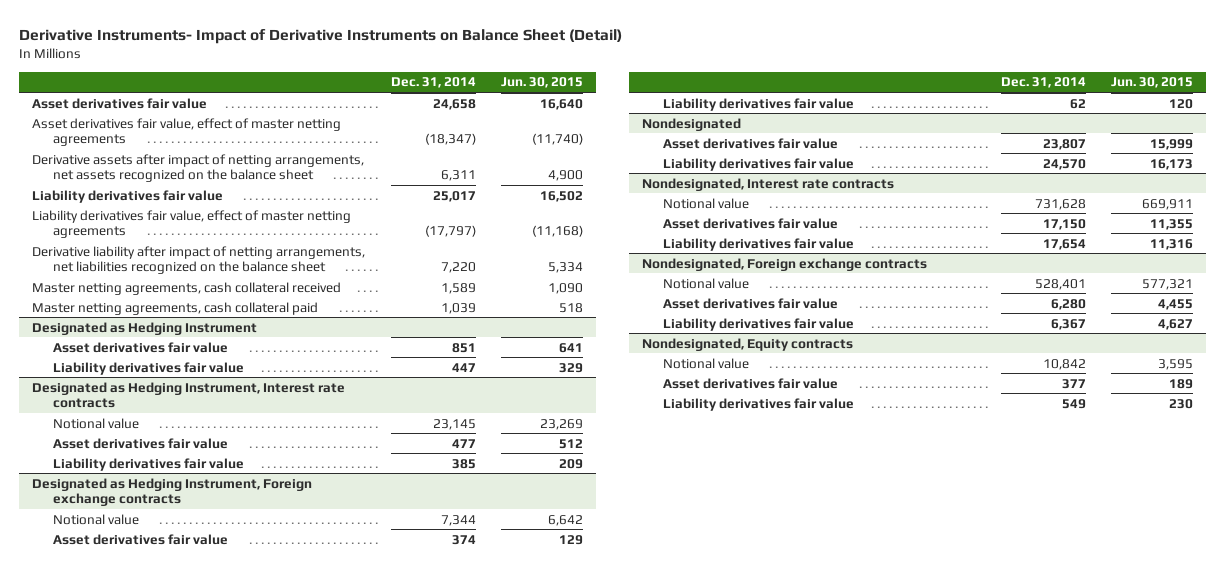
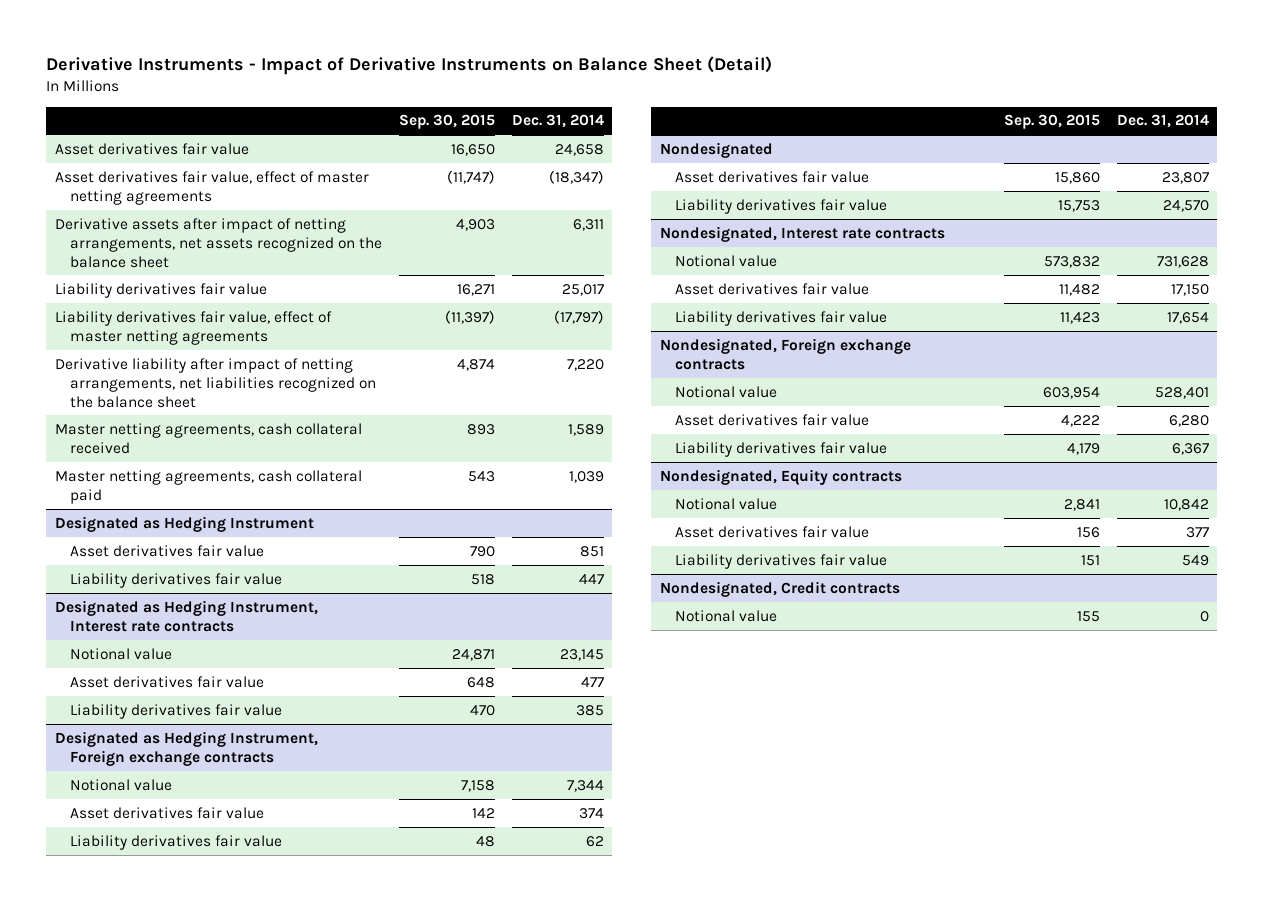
- Derivative Instruments- Impact of Derivative Instruments on Balance Sheet (Detail)
+ Derivative Instruments - Impact of Derivative Instruments on Balance Sheet (Detail)
- | Dec. 31, 2014 | Jun. 30, 2015
+ | Sep. 30, 2015 | Dec. 31, 2014
+ Nondesignated, Credit contracts
+ Notional value | 155 | 0

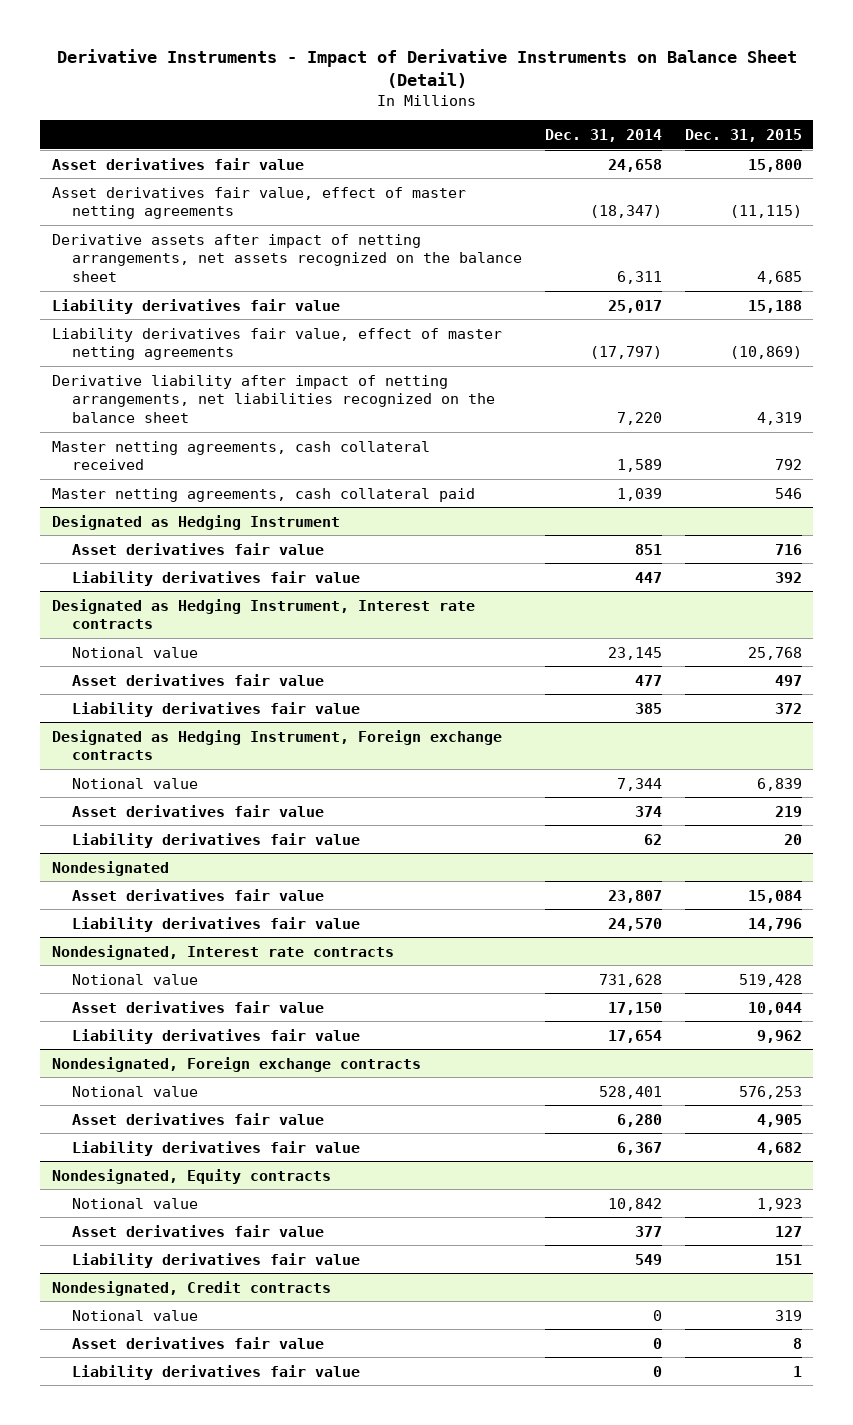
- | Sep. 30, 2015 | Dec. 31, 2014
+ | Dec. 31, 2014 | Dec. 31, 2015
@ Nondesignated, Credit contracts
+ Asset derivatives fair value | 0 | 8
+ Liability derivatives fair value | 0 | 1

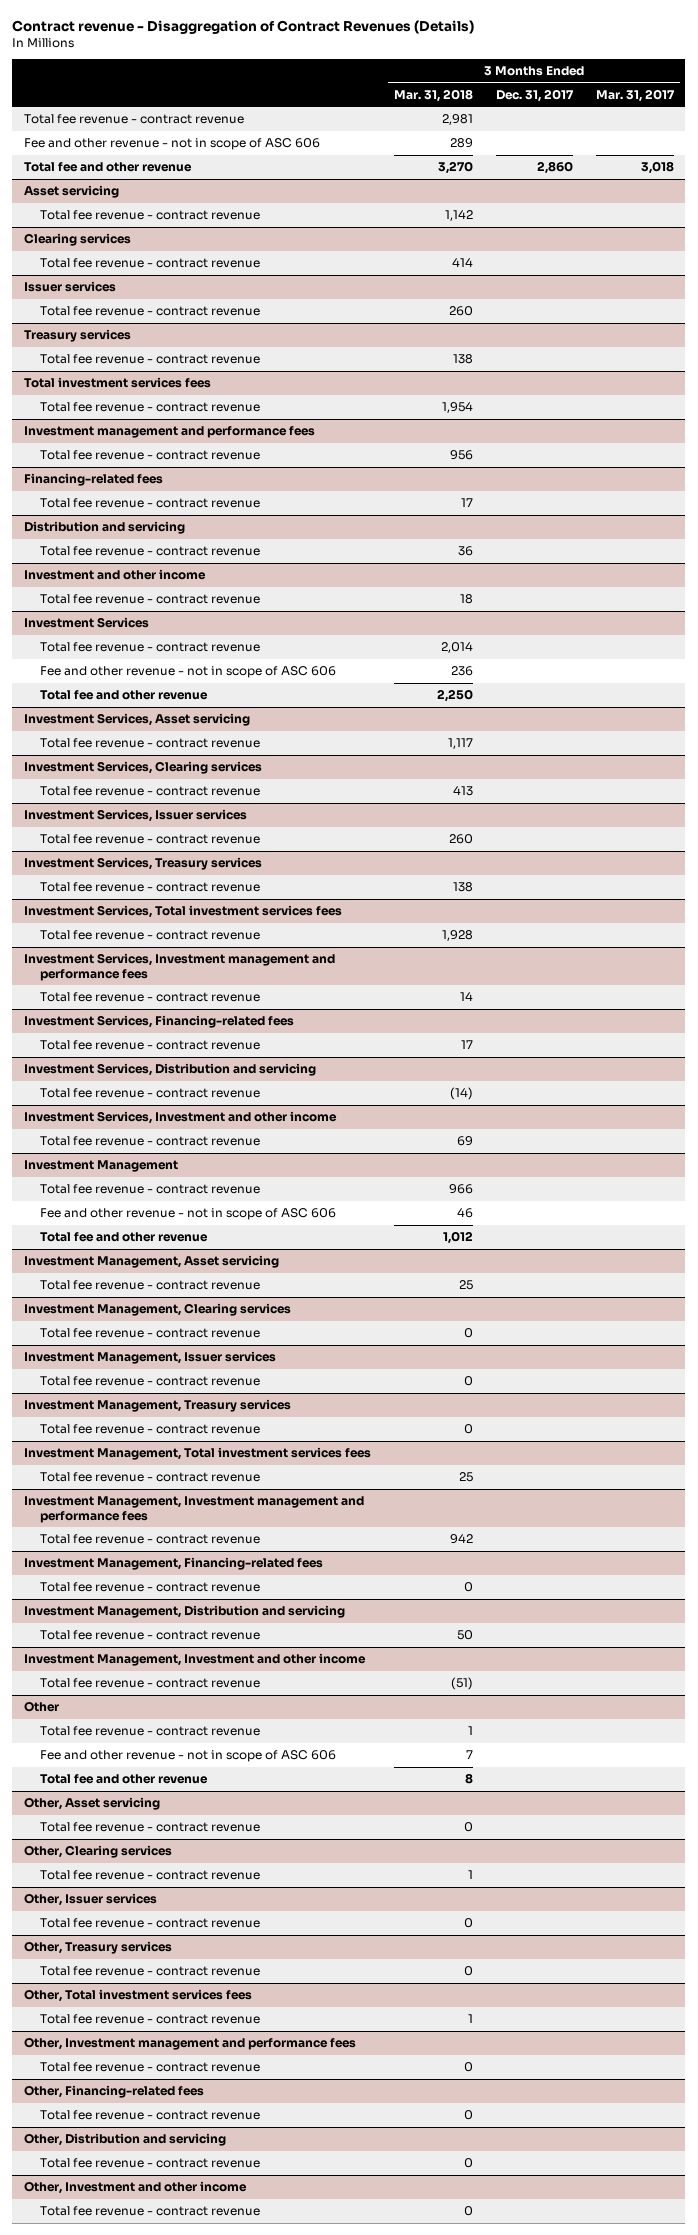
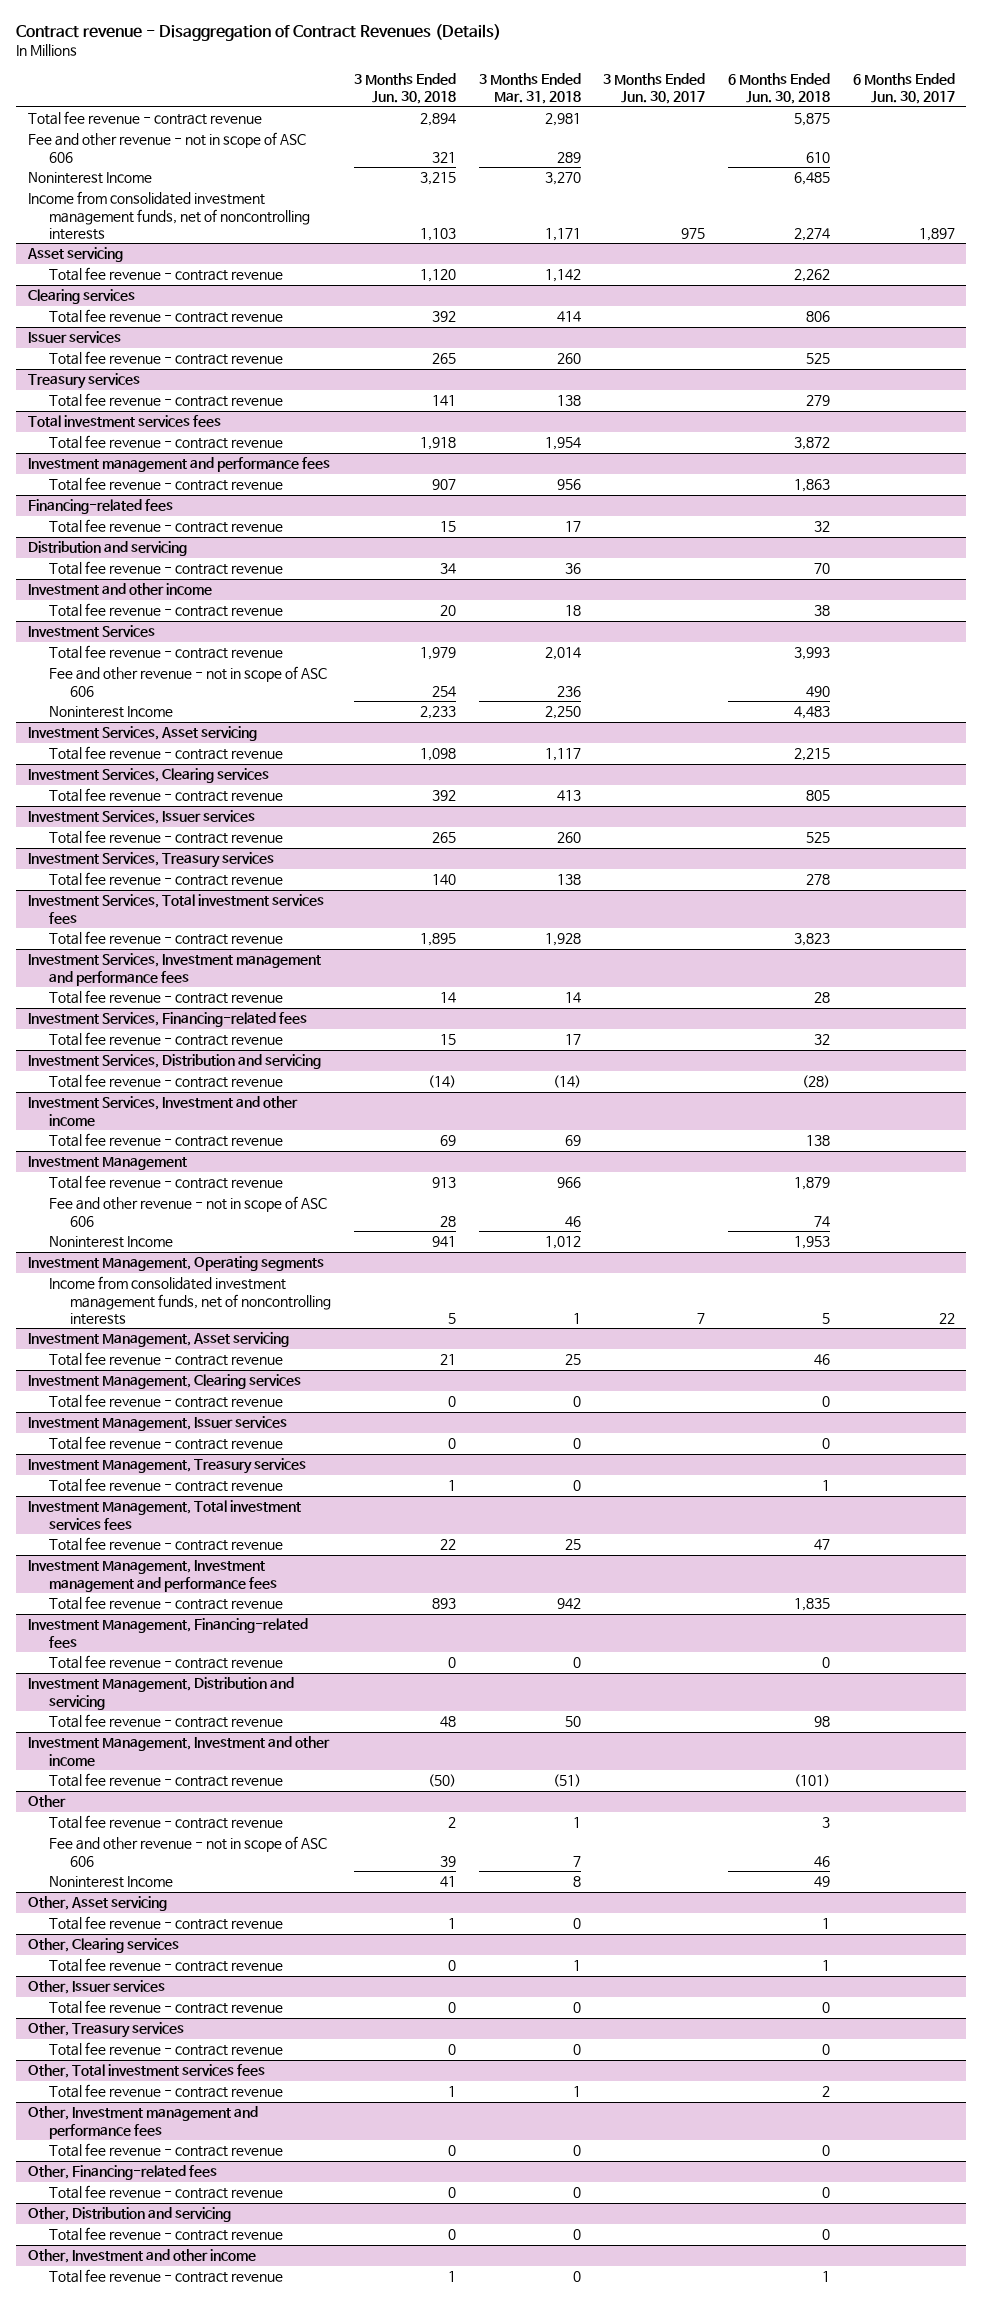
- | 3 Months Ended Mar. 31, 2018 | 3 Months Ended Dec. 31, 2017 | 3 Months Ended Mar. 31, 2017
+ | 3 Months Ended Jun. 30, 2018 | 3 Months Ended Mar. 31, 2018 | 3 Months Ended Jun. 30, 2017 | 6 Months Ended Jun. 30, 2018 | 6 Months Ended Jun. 30, 2017
- Total fee and other revenue | 3,270 | 2,860 | 3,018
+ Noninterest Income | 3,215 | 3,270 | | 6,485 |
+ Income from consolidated investment management funds, net of noncontrolling interests | 1,103 | 1,171 | 975 | 2,274 | 1,897
@ Investment Services
- Total fee and other revenue | 2,250 | |
+ Noninterest Income | 2,233 | 2,250 | | 4,483 |
@ Investment Management
- Total fee and other revenue | 1,012 | |
+ Noninterest Income | 941 | 1,012 | | 1,953 |
+ Investment Management, Operating segments
+ Income from consolidated investment management funds, net of noncontrolling interests | 5 | 1 | 7 | 5 | 22
@ Other
- Total fee and other revenue | 8 | |
+ Noninterest Income | 41 | 8 | | 49 |

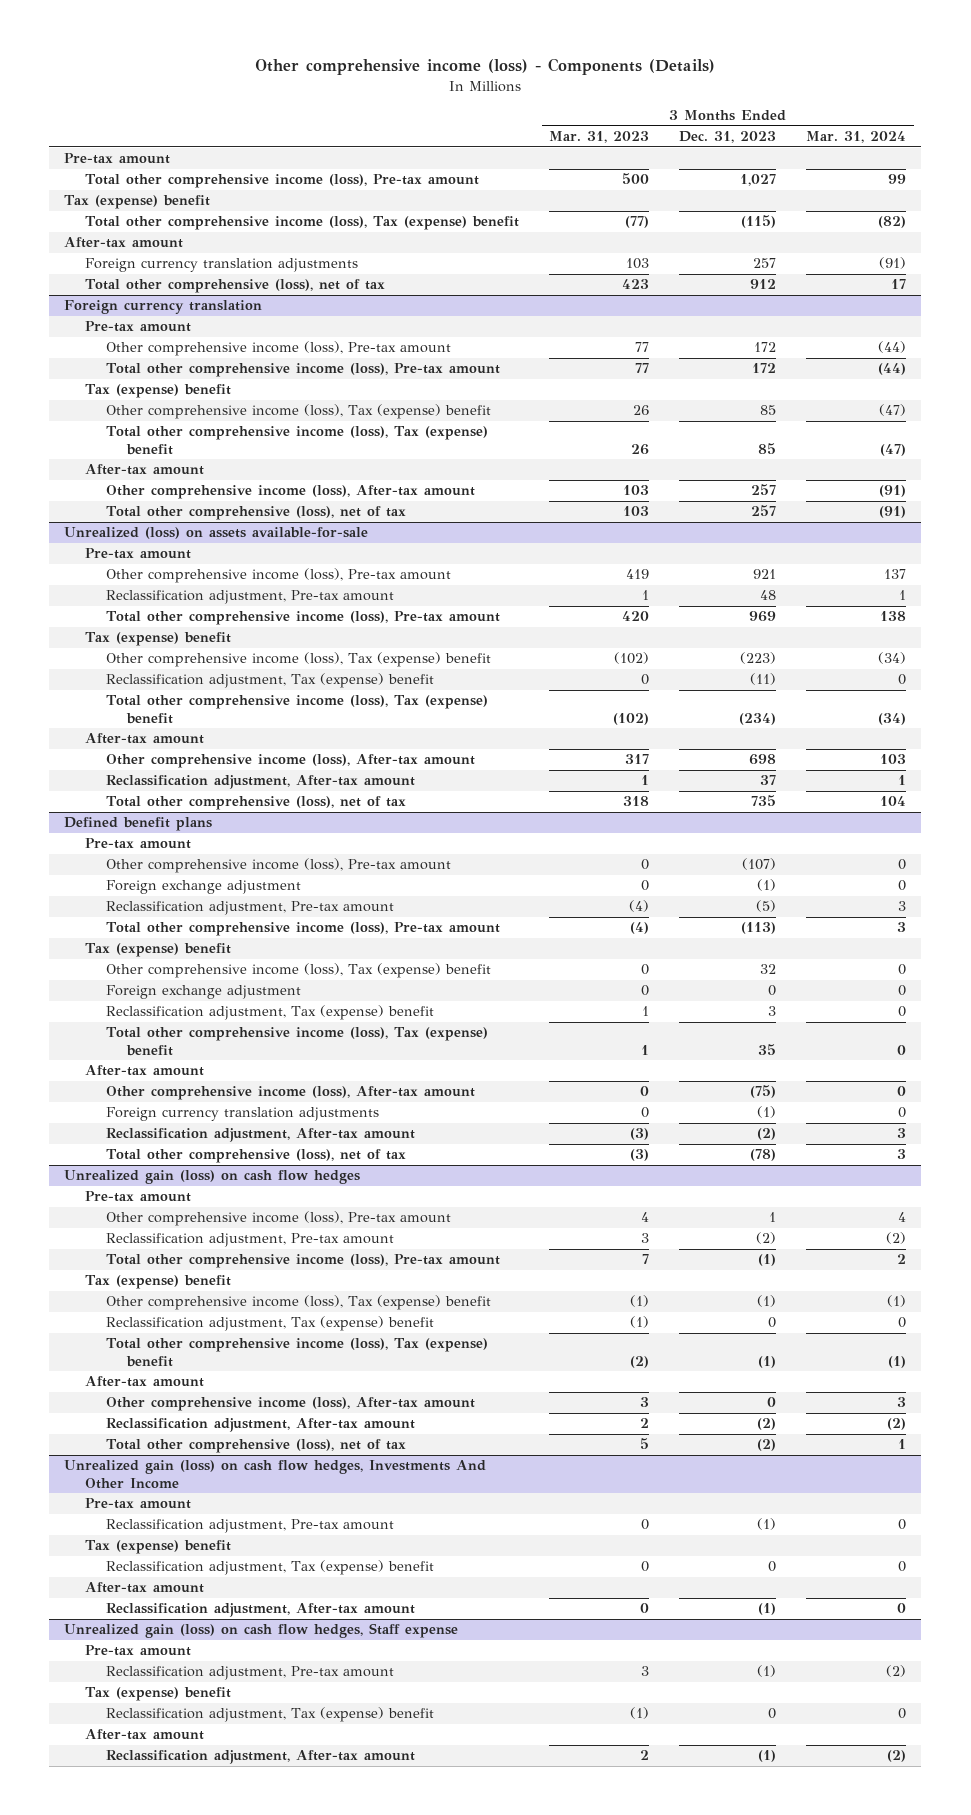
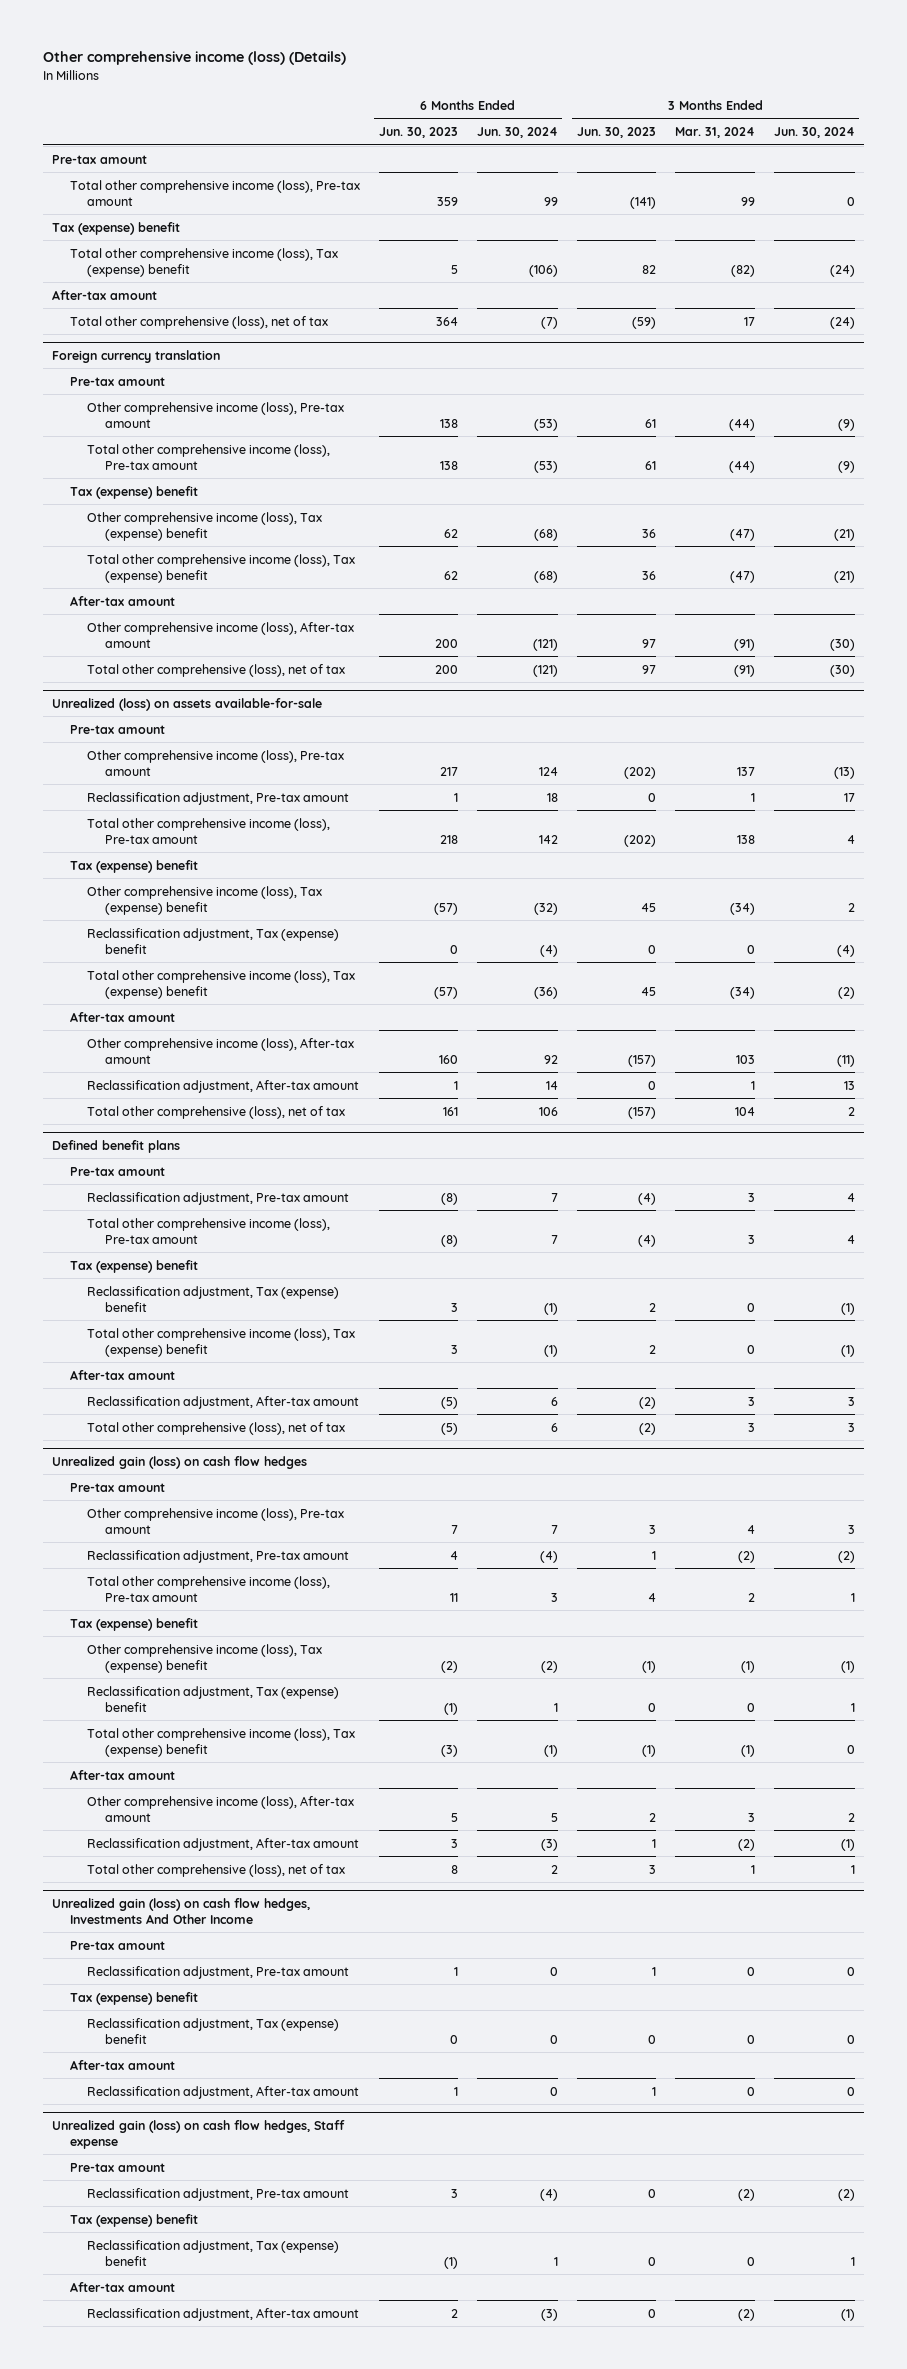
- Other comprehensive income (loss) - Components (Details)
+ Other comprehensive income (loss) (Details)
- | 3 Months Ended Mar. 31, 2023 | 3 Months Ended Dec. 31, 2023 | 3 Months Ended Mar. 31, 2024
+ | 6 Months Ended Jun. 30, 2023 | 6 Months Ended Jun. 30, 2024 | 3 Months Ended Jun. 30, 2023 | 3 Months Ended Mar. 31, 2024 | 3 Months Ended Jun. 30, 2024
- Foreign currency translation adjustments | 103 | 257 | (91)
@ Defined benefit plans
- Other comprehensive income (loss), Pre-tax amount | 0 | (107) | 0
- Foreign exchange adjustment | 0 | (1) | 0
- Other comprehensive income (loss), Tax (expense) benefit | 0 | 32 | 0
- Foreign exchange adjustment | 0 | 0 | 0
- Other comprehensive income (loss), After-tax amount | 0 | (75) | 0
- Foreign currency translation adjustments | 0 | (1) | 0

